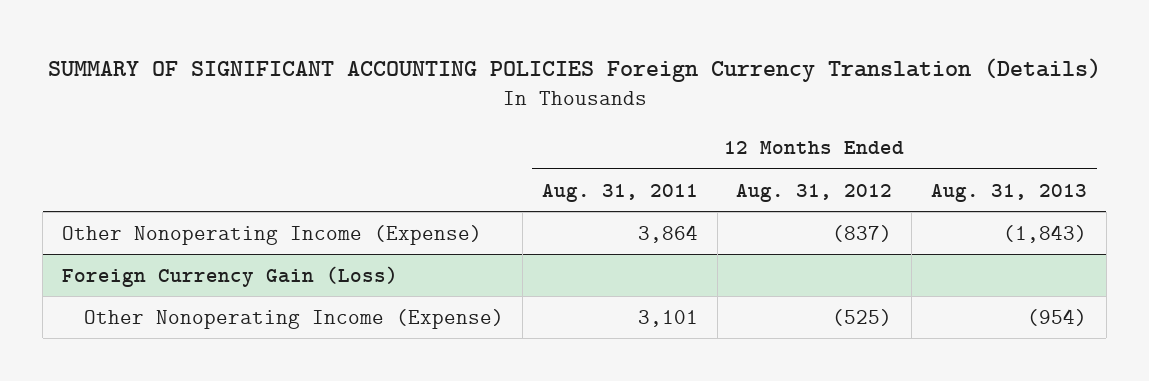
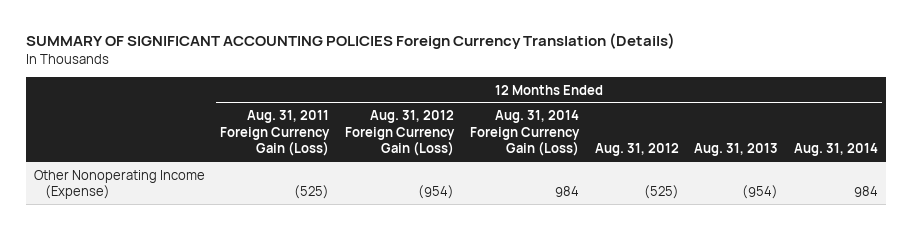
- | 12 Months Ended Aug. 31, 2011 | 12 Months Ended Aug. 31, 2012 | 12 Months Ended Aug. 31, 2013
+ | 12 Months Ended Aug. 31, 2011 Foreign Currency Gain (Loss) | 12 Months Ended Aug. 31, 2012 Foreign Currency Gain (Loss) | 12 Months Ended Aug. 31, 2014 Foreign Currency Gain (Loss) | 12 Months Ended Aug. 31, 2012 | 12 Months Ended Aug. 31, 2013 | 12 Months Ended Aug. 31, 2014
- Other Nonoperating Income (Expense) | 3,864 | (837) | (1,843)
- Foreign Currency Gain (Loss)

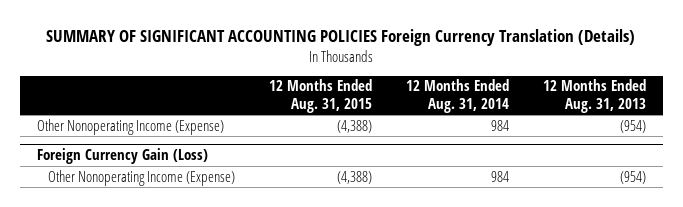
- | 12 Months Ended Aug. 31, 2011 Foreign Currency Gain (Loss) | 12 Months Ended Aug. 31, 2012 Foreign Currency Gain (Loss) | 12 Months Ended Aug. 31, 2014 Foreign Currency Gain (Loss) | 12 Months Ended Aug. 31, 2012 | 12 Months Ended Aug. 31, 2013 | 12 Months Ended Aug. 31, 2014
+ | 12 Months Ended Aug. 31, 2015 | 12 Months Ended Aug. 31, 2014 | 12 Months Ended Aug. 31, 2013
+ Foreign Currency Gain (Loss)
+ Other Nonoperating Income (Expense) | (4,388) | 984 | (954)

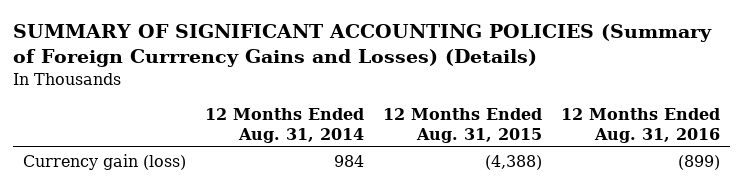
- SUMMARY OF SIGNIFICANT ACCOUNTING POLICIES Foreign Currency Translation (Details)
+ SUMMARY OF SIGNIFICANT ACCOUNTING POLICIES (Summary of Foreign Currrency Gains and Losses) (Details)
- | 12 Months Ended Aug. 31, 2015 | 12 Months Ended Aug. 31, 2014 | 12 Months Ended Aug. 31, 2013
+ | 12 Months Ended Aug. 31, 2014 | 12 Months Ended Aug. 31, 2015 | 12 Months Ended Aug. 31, 2016
- Other Nonoperating Income (Expense) | (4,388) | 984 | (954)
- Foreign Currency Gain (Loss)
- Other Nonoperating Income (Expense) | (4,388) | 984 | (954)
+ Currency gain (loss) | 984 | (4,388) | (899)

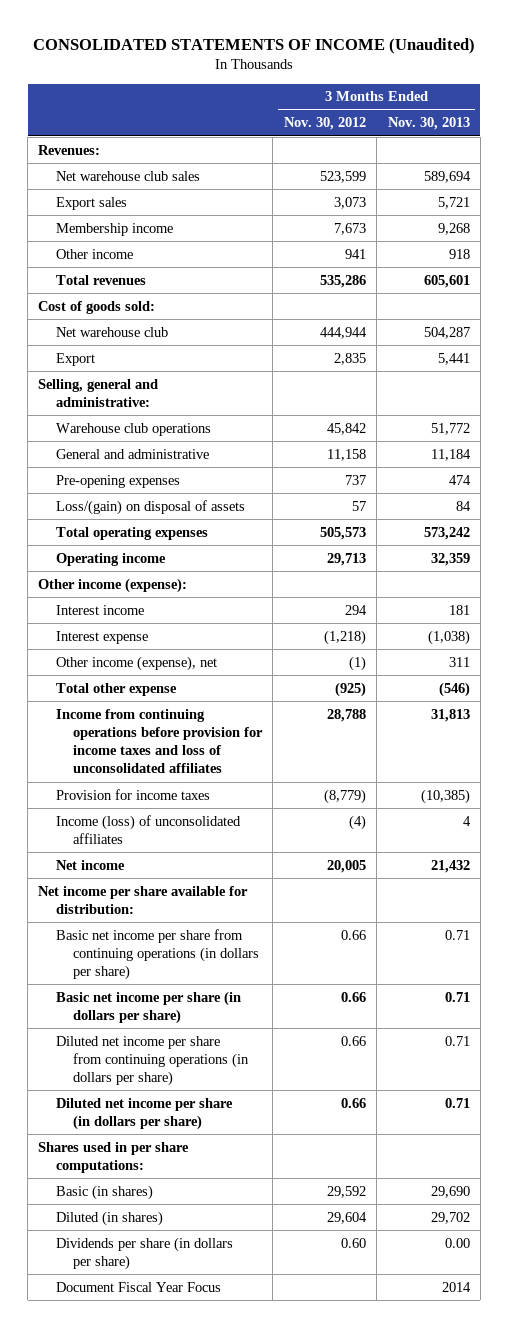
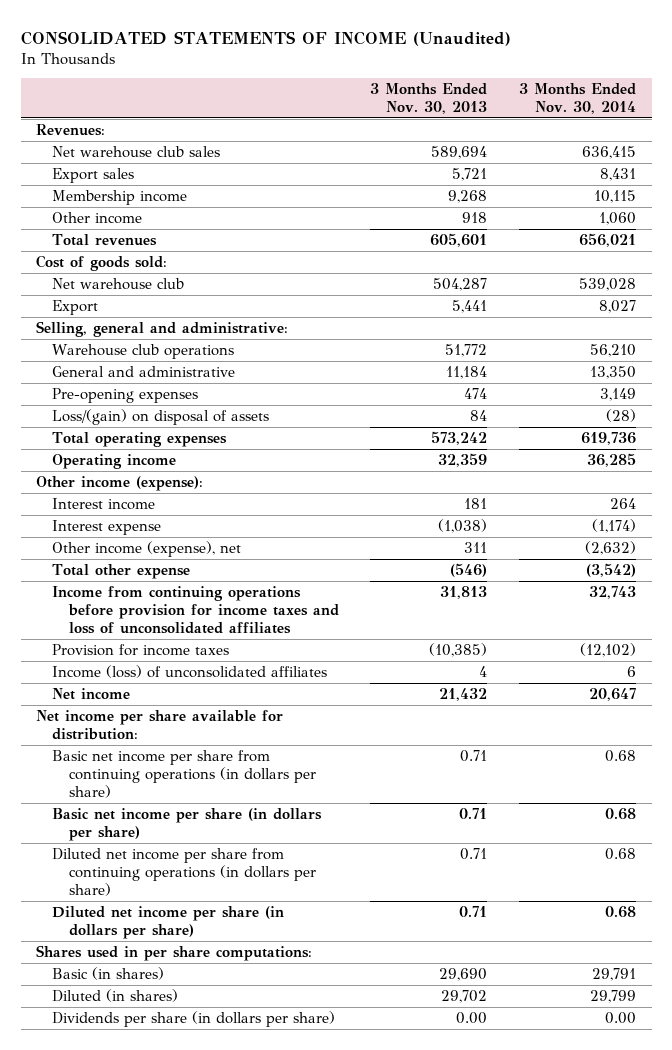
- | 3 Months Ended Nov. 30, 2012 | 3 Months Ended Nov. 30, 2013
+ | 3 Months Ended Nov. 30, 2013 | 3 Months Ended Nov. 30, 2014
- Document Fiscal Year Focus | | 2014

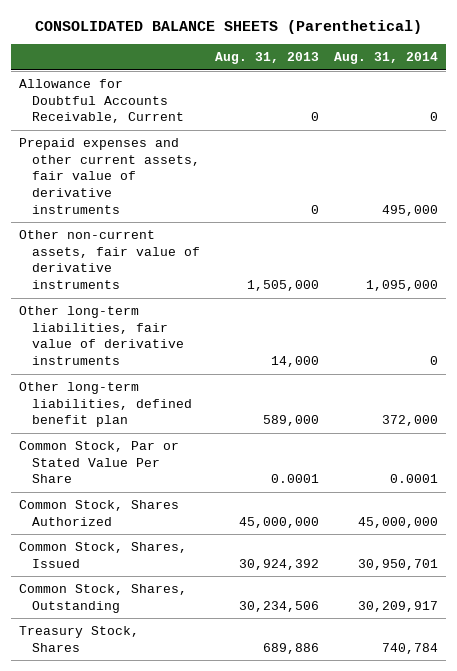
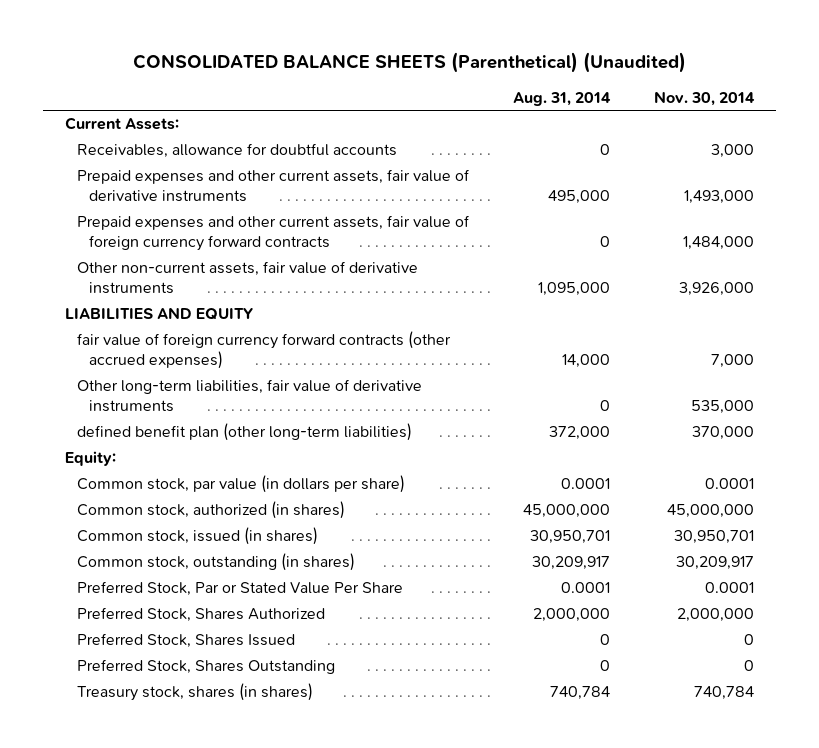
- CONSOLIDATED BALANCE SHEETS (Parenthetical)
+ CONSOLIDATED BALANCE SHEETS (Parenthetical) (Unaudited)
- | Aug. 31, 2013 | Aug. 31, 2014
+ | Aug. 31, 2014 | Nov. 30, 2014
- Allowance for Doubtful Accounts Receivable, Current | 0 | 0
+ Current Assets:
+ Receivables, allowance for doubtful accounts | 0 | 3,000
+ Prepaid expenses and other current assets, fair value of foreign currency forward contracts | 0 | 1,484,000
+ LIABILITIES AND EQUITY
+ fair value of foreign currency forward contracts (other accrued expenses) | 14,000 | 7,000
- Other long-term liabilities, defined benefit plan | 589,000 | 372,000
- Common Stock, Par or Stated Value Per Share | 0.0001 | 0.0001
- Common Stock, Shares Authorized | 45,000,000 | 45,000,000
- Common Stock, Shares, Issued | 30,924,392 | 30,950,701
- Common Stock, Shares, Outstanding | 30,234,506 | 30,209,917
- Treasury Stock, Shares | 689,886 | 740,784
+ defined benefit plan (other long-term liabilities) | 372,000 | 370,000
+ Equity:
+ Common stock, par value (in dollars per share) | 0.0001 | 0.0001
+ Common stock, authorized (in shares) | 45,000,000 | 45,000,000
+ Common stock, issued (in shares) | 30,950,701 | 30,950,701
+ Common stock, outstanding (in shares) | 30,209,917 | 30,209,917
+ Preferred Stock, Par or Stated Value Per Share | 0.0001 | 0.0001
+ Preferred Stock, Shares Authorized | 2,000,000 | 2,000,000
+ Preferred Stock, Shares Issued | 0 | 0
+ Preferred Stock, Shares Outstanding | 0 | 0
+ Treasury stock, shares (in shares) | 740,784 | 740,784

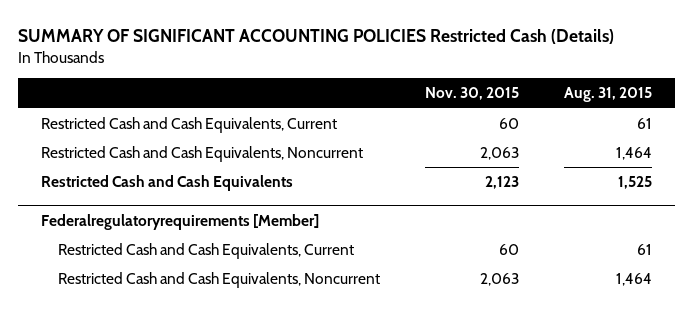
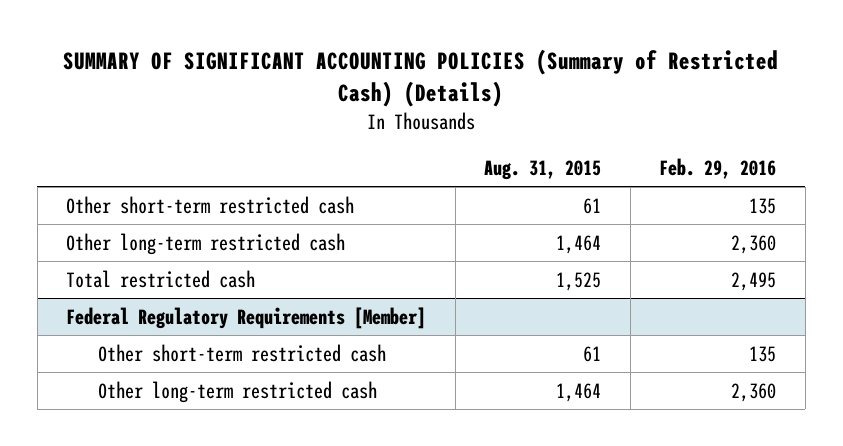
- SUMMARY OF SIGNIFICANT ACCOUNTING POLICIES Restricted Cash (Details)
+ SUMMARY OF SIGNIFICANT ACCOUNTING POLICIES (Summary of Restricted Cash) (Details)
- | Nov. 30, 2015 | Aug. 31, 2015
+ | Aug. 31, 2015 | Feb. 29, 2016
- Restricted Cash and Cash Equivalents, Current | 60 | 61
- Restricted Cash and Cash Equivalents, Noncurrent | 2,063 | 1,464
- Restricted Cash and Cash Equivalents | 2,123 | 1,525
- Federalregulatoryrequirements [Member]
- Restricted Cash and Cash Equivalents, Current | 60 | 61
- Restricted Cash and Cash Equivalents, Noncurrent | 2,063 | 1,464
+ Other short-term restricted cash | 61 | 135
+ Other long-term restricted cash | 1,464 | 2,360
+ Total restricted cash | 1,525 | 2,495
+ Federal Regulatory Requirements [Member]
+ Other short-term restricted cash | 61 | 135
+ Other long-term restricted cash | 1,464 | 2,360

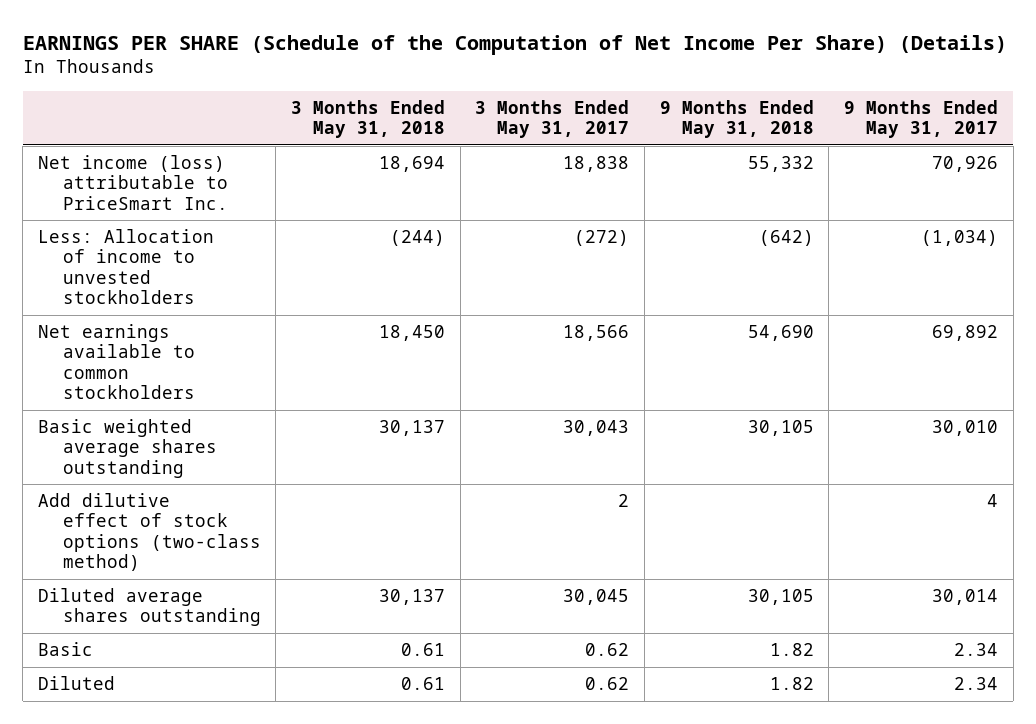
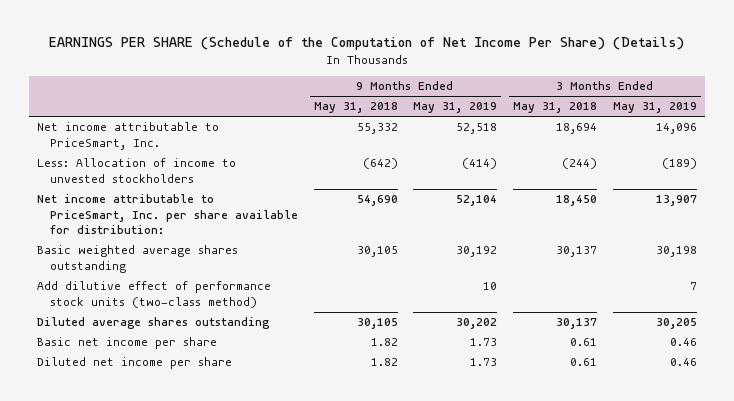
- | 3 Months Ended May 31, 2018 | 3 Months Ended May 31, 2017 | 9 Months Ended May 31, 2018 | 9 Months Ended May 31, 2017
+ | 9 Months Ended May 31, 2018 | 9 Months Ended May 31, 2019 | 3 Months Ended May 31, 2018 | 3 Months Ended May 31, 2019
- Net income (loss) attributable to PriceSmart Inc. | 18,694 | 18,838 | 55,332 | 70,926
+ Net income attributable to PriceSmart, Inc. | 55,332 | 52,518 | 18,694 | 14,096
- Net earnings available to common stockholders | 18,450 | 18,566 | 54,690 | 69,892
+ Net income attributable to PriceSmart, Inc. per share available for distribution: | 54,690 | 52,104 | 18,450 | 13,907
- Add dilutive effect of stock options (two-class method) | | 2 | | 4
+ Add dilutive effect of performance stock units (two-class method) | | 10 | | 7
- Basic | 0.61 | 0.62 | 1.82 | 2.34
- Diluted | 0.61 | 0.62 | 1.82 | 2.34
+ Basic net income per share | 1.82 | 1.73 | 0.61 | 0.46
+ Diluted net income per share | 1.82 | 1.73 | 0.61 | 0.46

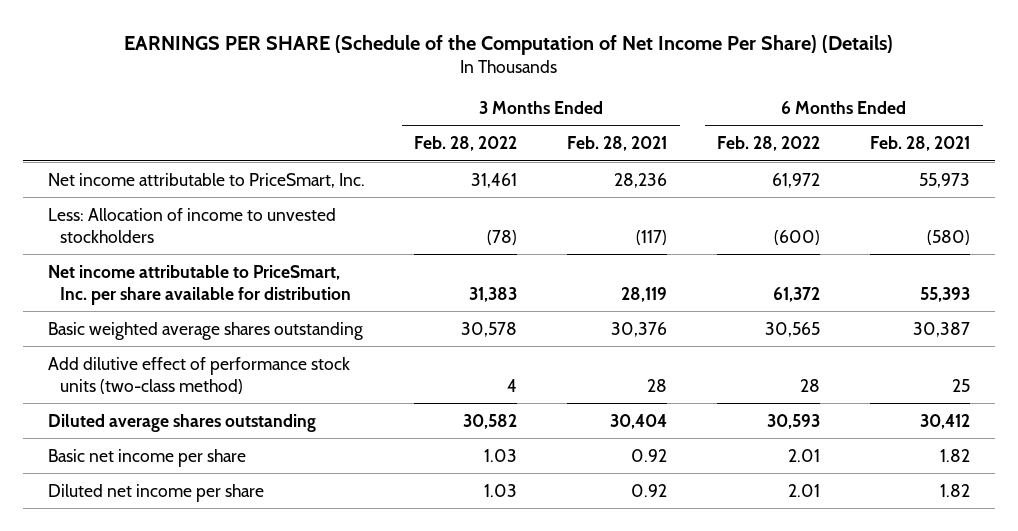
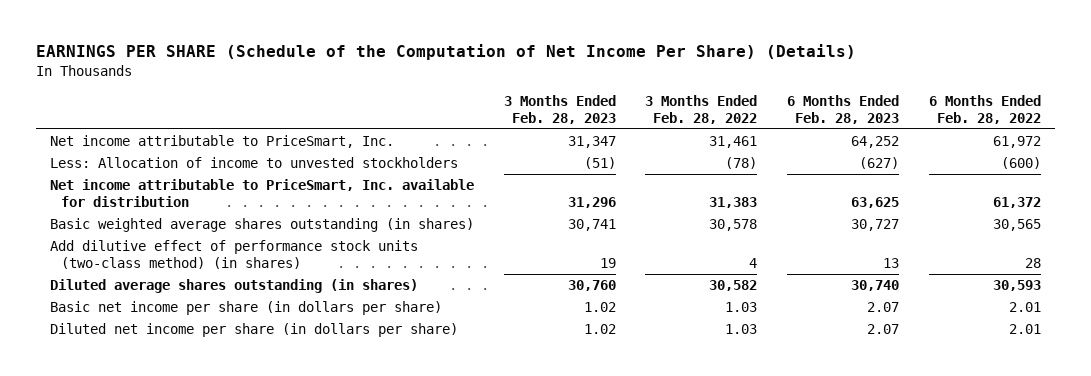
- | 3 Months Ended Feb. 28, 2022 | 3 Months Ended Feb. 28, 2021 | 6 Months Ended Feb. 28, 2022 | 6 Months Ended Feb. 28, 2021
+ | 3 Months Ended Feb. 28, 2023 | 3 Months Ended Feb. 28, 2022 | 6 Months Ended Feb. 28, 2023 | 6 Months Ended Feb. 28, 2022
- Net income attributable to PriceSmart, Inc. per share available for distribution | 31,383 | 28,119 | 61,372 | 55,393
- Basic weighted average shares outstanding | 30,578 | 30,376 | 30,565 | 30,387
- Add dilutive effect of performance stock units (two-class method) | 4 | 28 | 28 | 25
- Diluted average shares outstanding | 30,582 | 30,404 | 30,593 | 30,412
- Basic net income per share | 1.03 | 0.92 | 2.01 | 1.82
- Diluted net income per share | 1.03 | 0.92 | 2.01 | 1.82
+ Net income attributable to PriceSmart, Inc. available for distribution | 31,296 | 31,383 | 63,625 | 61,372
+ Basic weighted average shares outstanding (in shares) | 30,741 | 30,578 | 30,727 | 30,565
+ Add dilutive effect of performance stock units (two-class method) (in shares) | 19 | 4 | 13 | 28
+ Diluted average shares outstanding (in shares) | 30,760 | 30,582 | 30,740 | 30,593
+ Basic net income per share (in dollars per share) | 1.02 | 1.03 | 2.07 | 2.01
+ Diluted net income per share (in dollars per share) | 1.02 | 1.03 | 2.07 | 2.01

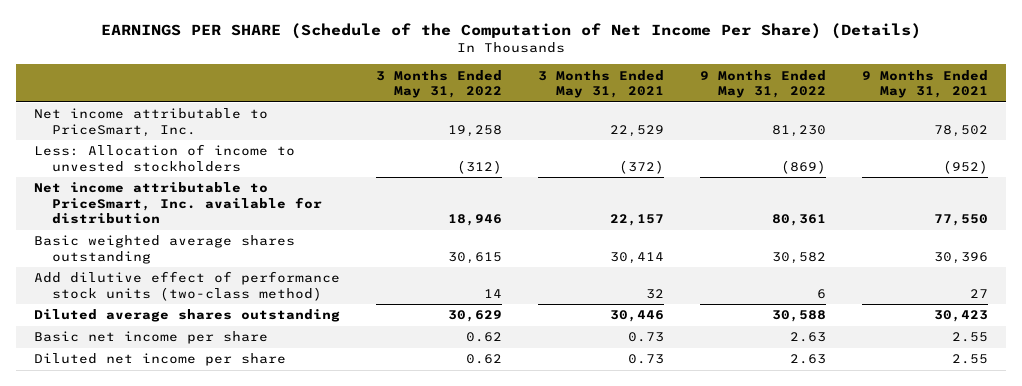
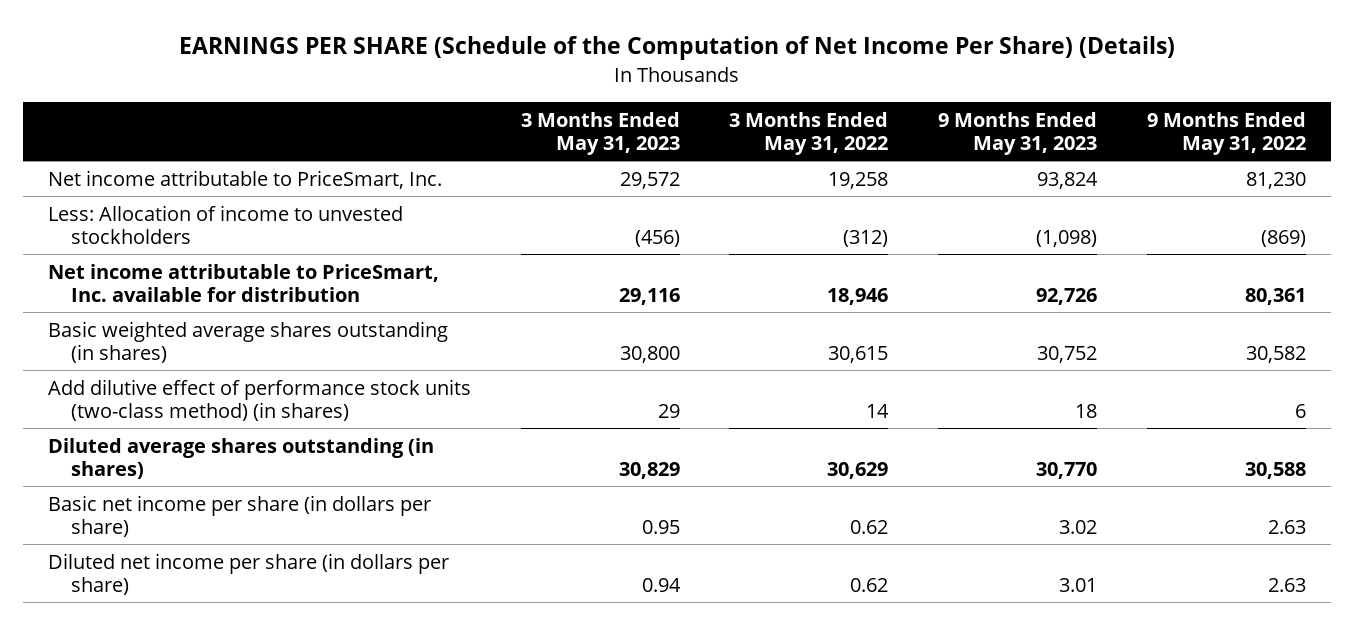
- | 3 Months Ended May 31, 2022 | 3 Months Ended May 31, 2021 | 9 Months Ended May 31, 2022 | 9 Months Ended May 31, 2021
+ | 3 Months Ended May 31, 2023 | 3 Months Ended May 31, 2022 | 9 Months Ended May 31, 2023 | 9 Months Ended May 31, 2022
- Basic weighted average shares outstanding | 30,615 | 30,414 | 30,582 | 30,396
- Add dilutive effect of performance stock units (two-class method) | 14 | 32 | 6 | 27
- Diluted average shares outstanding | 30,629 | 30,446 | 30,588 | 30,423
- Basic net income per share | 0.62 | 0.73 | 2.63 | 2.55
- Diluted net income per share | 0.62 | 0.73 | 2.63 | 2.55
+ Basic weighted average shares outstanding (in shares) | 30,800 | 30,615 | 30,752 | 30,582
+ Add dilutive effect of performance stock units (two-class method) (in shares) | 29 | 14 | 18 | 6
+ Diluted average shares outstanding (in shares) | 30,829 | 30,629 | 30,770 | 30,588
+ Basic net income per share (in dollars per share) | 0.95 | 0.62 | 3.02 | 2.63
+ Diluted net income per share (in dollars per share) | 0.94 | 0.62 | 3.01 | 2.63

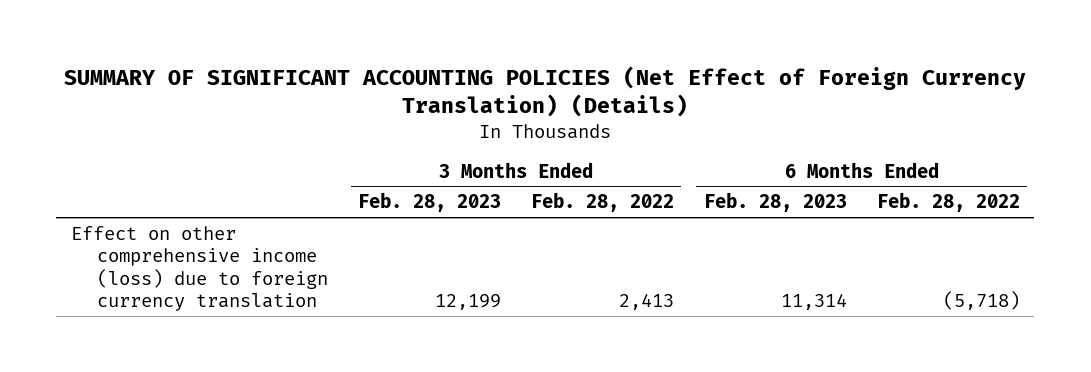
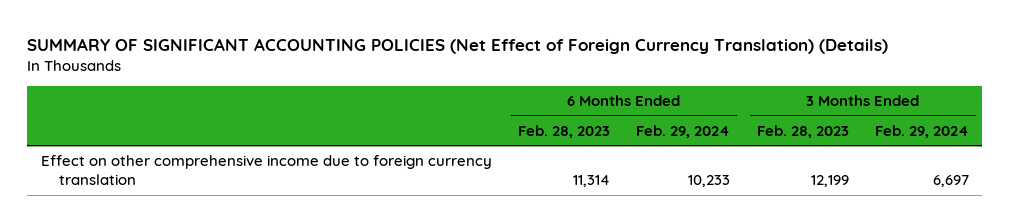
- | 3 Months Ended Feb. 28, 2023 | 3 Months Ended Feb. 28, 2022 | 6 Months Ended Feb. 28, 2023 | 6 Months Ended Feb. 28, 2022
+ | 6 Months Ended Feb. 28, 2023 | 6 Months Ended Feb. 29, 2024 | 3 Months Ended Feb. 28, 2023 | 3 Months Ended Feb. 29, 2024
- Effect on other comprehensive income (loss) due to foreign currency translation | 12,199 | 2,413 | 11,314 | (5,718)
+ Effect on other comprehensive income due to foreign currency translation | 11,314 | 10,233 | 12,199 | 6,697

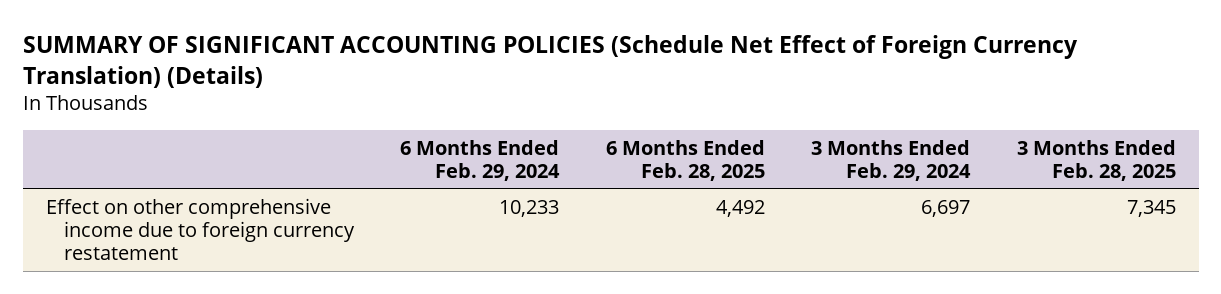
- SUMMARY OF SIGNIFICANT ACCOUNTING POLICIES (Net Effect of Foreign Currency Translation) (Details)
+ SUMMARY OF SIGNIFICANT ACCOUNTING POLICIES (Schedule Net Effect of Foreign Currency Translation) (Details)
- | 6 Months Ended Feb. 28, 2023 | 6 Months Ended Feb. 29, 2024 | 3 Months Ended Feb. 28, 2023 | 3 Months Ended Feb. 29, 2024
+ | 6 Months Ended Feb. 29, 2024 | 6 Months Ended Feb. 28, 2025 | 3 Months Ended Feb. 29, 2024 | 3 Months Ended Feb. 28, 2025
- Effect on other comprehensive income due to foreign currency translation | 11,314 | 10,233 | 12,199 | 6,697
+ Effect on other comprehensive income due to foreign currency restatement | 10,233 | 4,492 | 6,697 | 7,345

